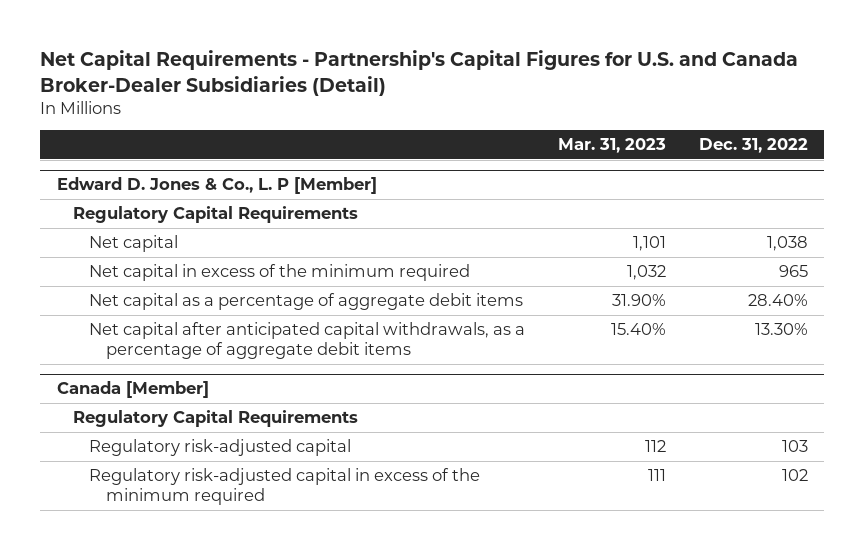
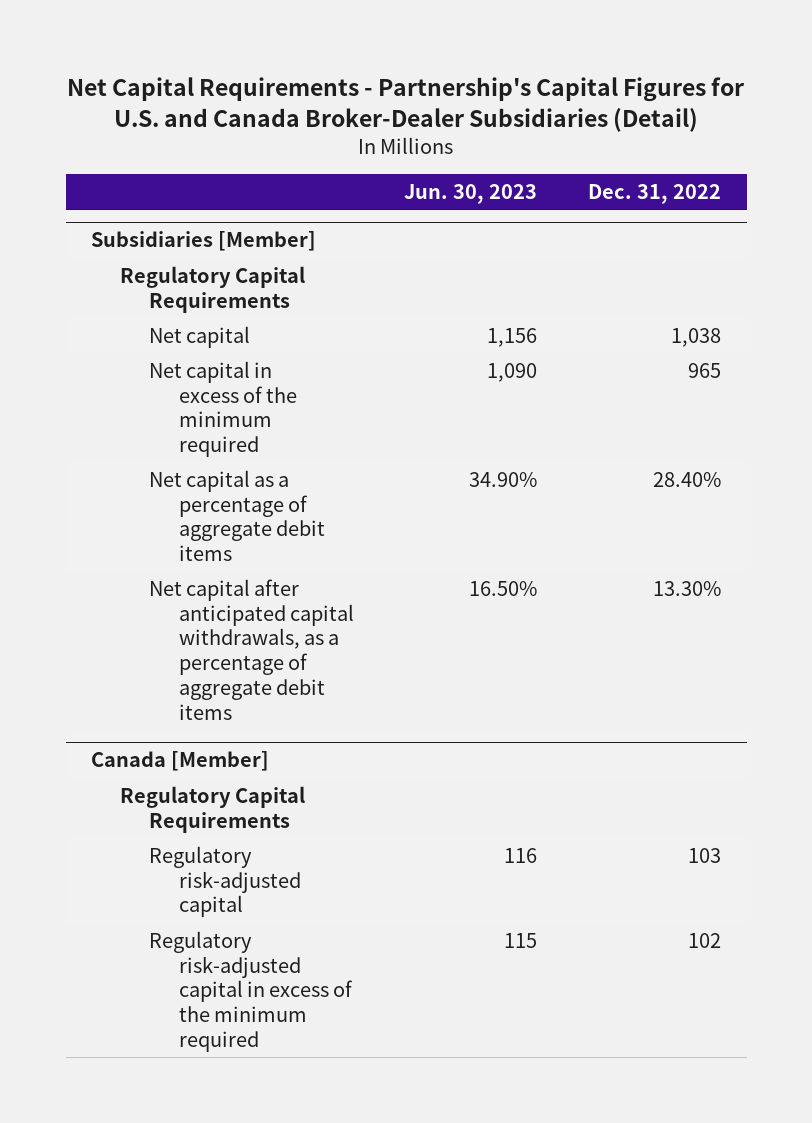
- | Mar. 31, 2023 | Dec. 31, 2022
+ | Jun. 30, 2023 | Dec. 31, 2022
- Edward D. Jones & Co., L. P [Member]
+ Subsidiaries [Member]

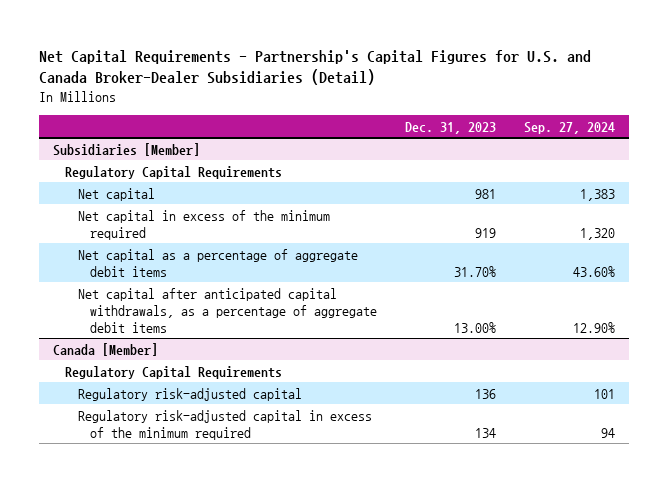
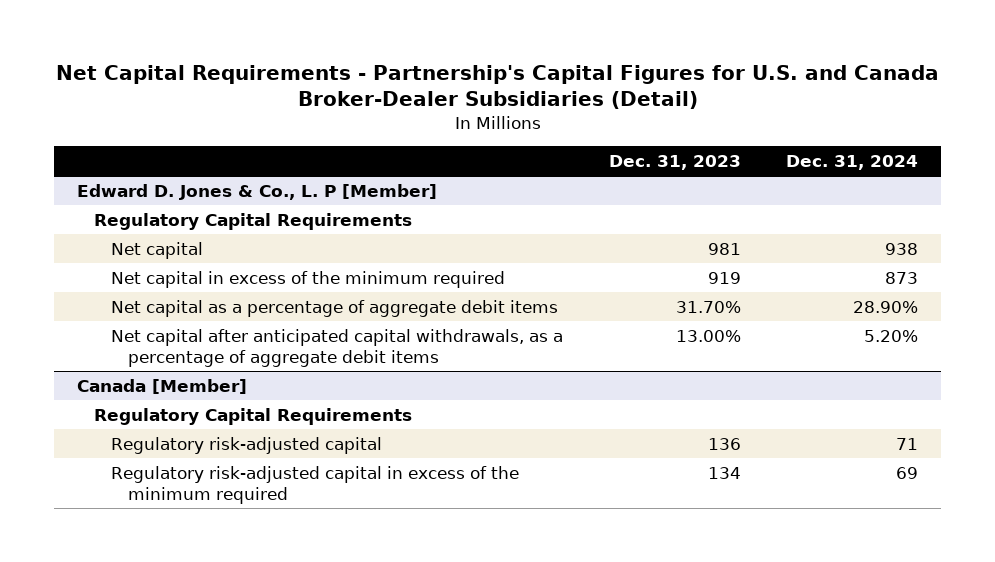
- | Dec. 31, 2023 | Sep. 27, 2024
+ | Dec. 31, 2023 | Dec. 31, 2024
- Subsidiaries [Member]
+ Edward D. Jones & Co., L. P [Member]

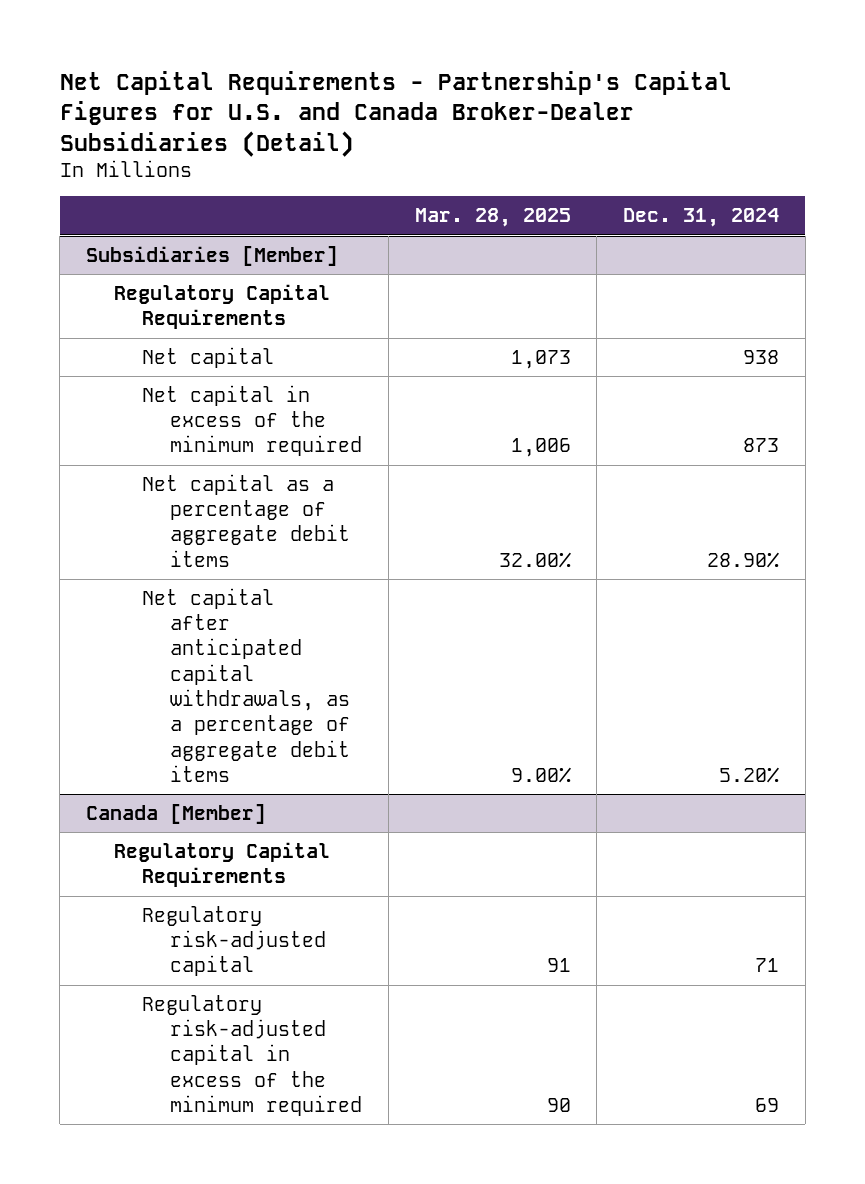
- | Dec. 31, 2023 | Dec. 31, 2024
+ | Mar. 28, 2025 | Dec. 31, 2024
- Edward D. Jones & Co., L. P [Member]
+ Subsidiaries [Member]

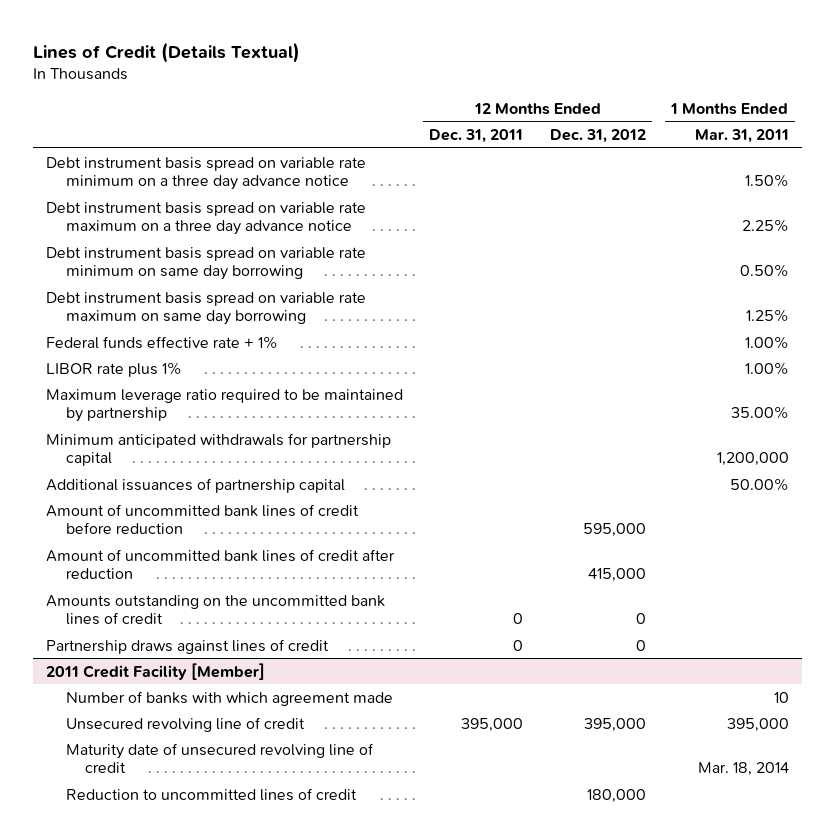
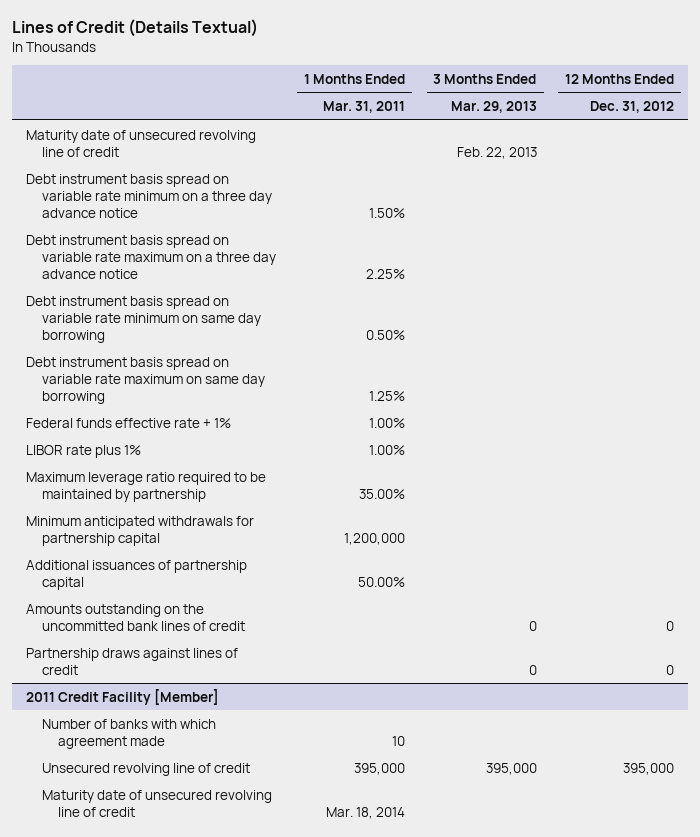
- | 12 Months Ended Dec. 31, 2011 | 12 Months Ended Dec. 31, 2012 | 1 Months Ended Mar. 31, 2011
+ | 1 Months Ended Mar. 31, 2011 | 3 Months Ended Mar. 29, 2013 | 12 Months Ended Dec. 31, 2012
+ Maturity date of unsecured revolving line of credit | | Feb. 22, 2013 |
- Amount of uncommitted bank lines of credit before reduction | | 595,000 |
- Amount of uncommitted bank lines of credit after reduction | | 415,000 |
@ 2011 Credit Facility [Member]
- Reduction to uncommitted lines of credit | | 180,000 |

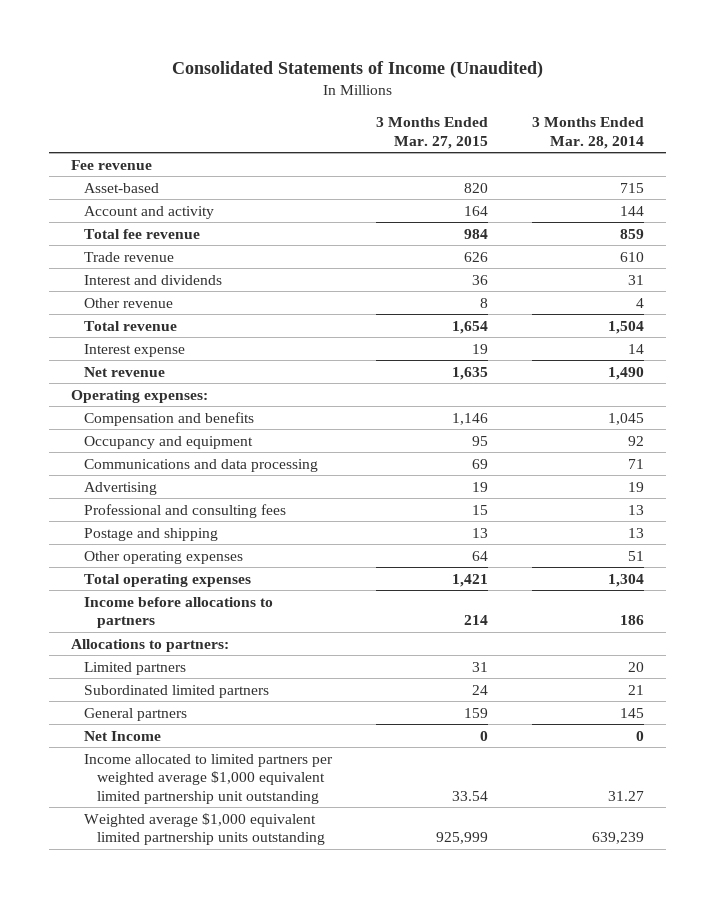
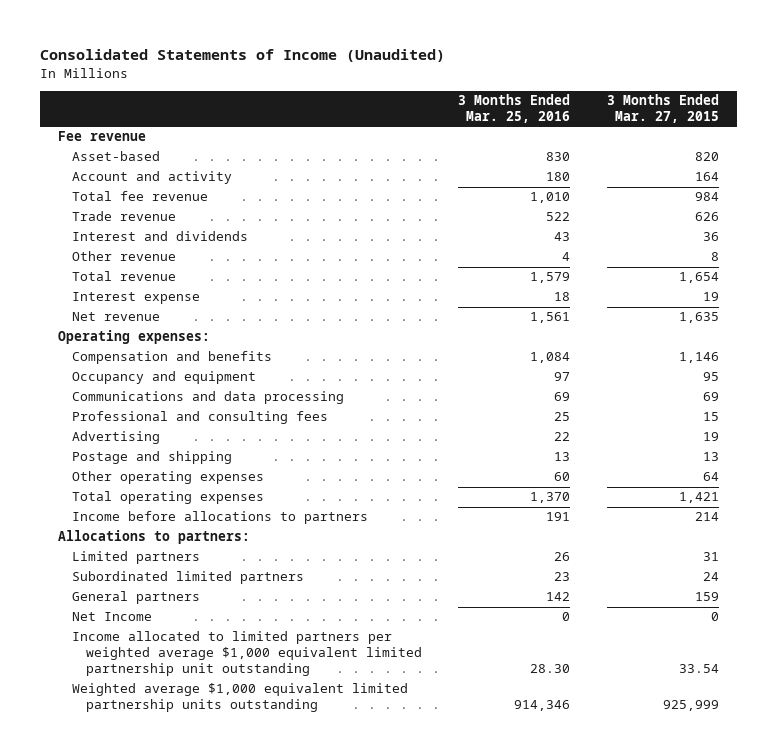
- | 3 Months Ended Mar. 27, 2015 | 3 Months Ended Mar. 28, 2014
+ | 3 Months Ended Mar. 25, 2016 | 3 Months Ended Mar. 27, 2015
moved down: Advertising | 22 | 19

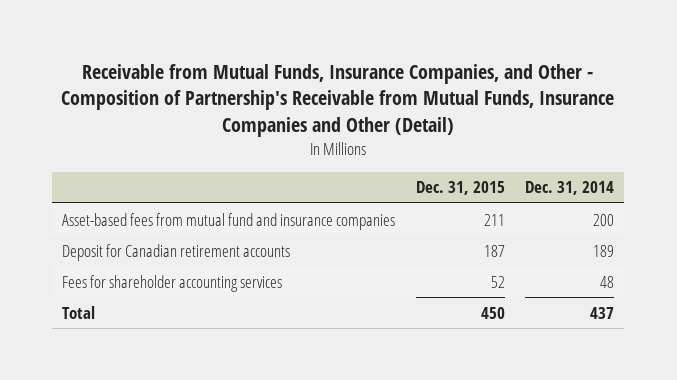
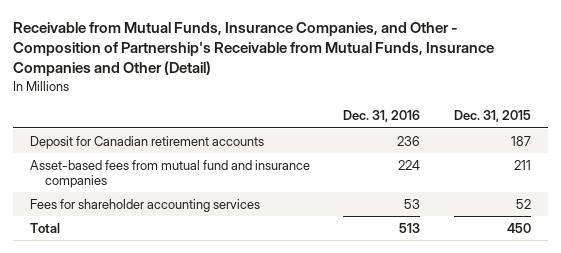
- | Dec. 31, 2015 | Dec. 31, 2014
+ | Dec. 31, 2016 | Dec. 31, 2015
moved down: Asset-based fees from mutual fund and insurance companies | 224 | 211

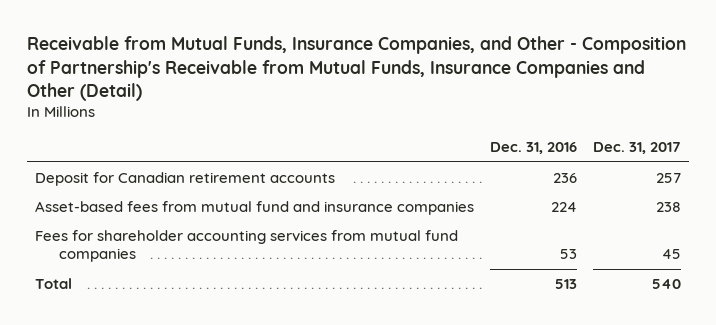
- | Dec. 31, 2016 | Dec. 31, 2015
+ | Dec. 31, 2016 | Dec. 31, 2017
- Fees for shareholder accounting services | 53 | 52
+ Fees for shareholder accounting services from mutual fund companies | 53 | 45

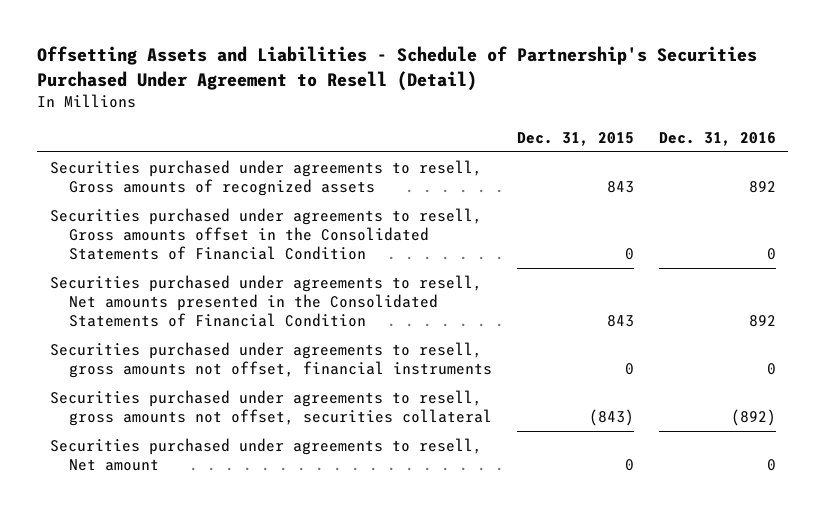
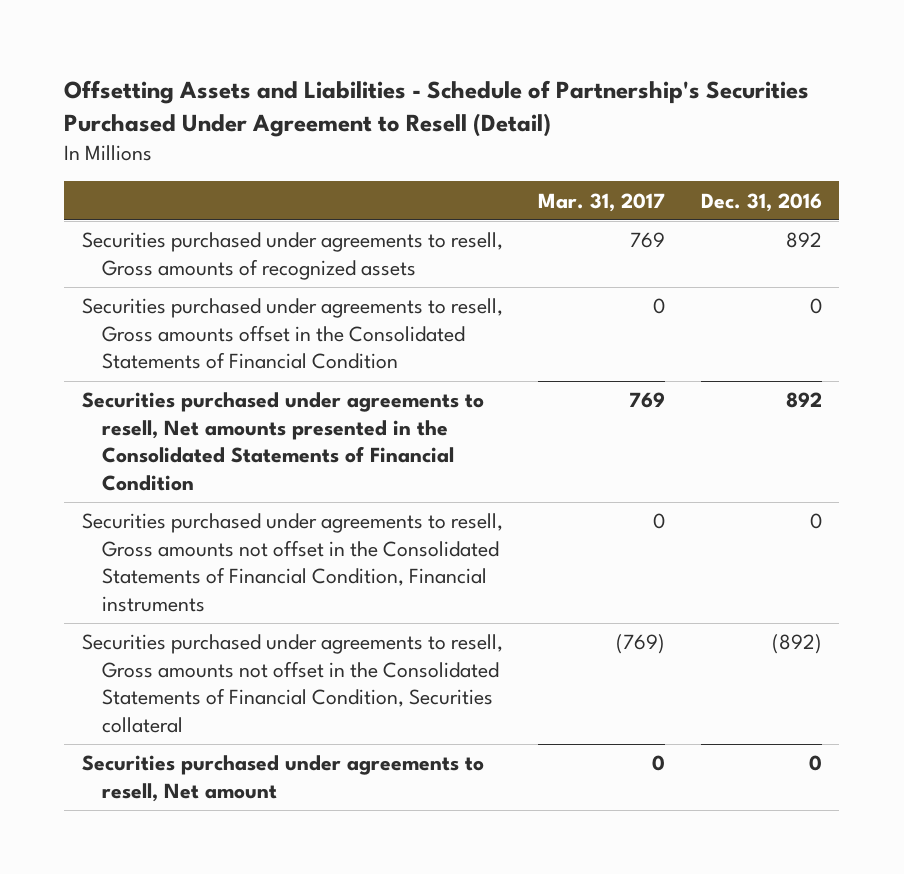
- | Dec. 31, 2015 | Dec. 31, 2016
+ | Mar. 31, 2017 | Dec. 31, 2016
- Securities purchased under agreements to resell, gross amounts not offset, financial instruments | 0 | 0
- Securities purchased under agreements to resell, gross amounts not offset, securities collateral | (843) | (892)
+ Securities purchased under agreements to resell, Gross amounts not offset in the Consolidated Statements of Financial Condition, Financial instruments | 0 | 0
+ Securities purchased under agreements to resell, Gross amounts not offset in the Consolidated Statements of Financial Condition, Securities collateral | (769) | (892)

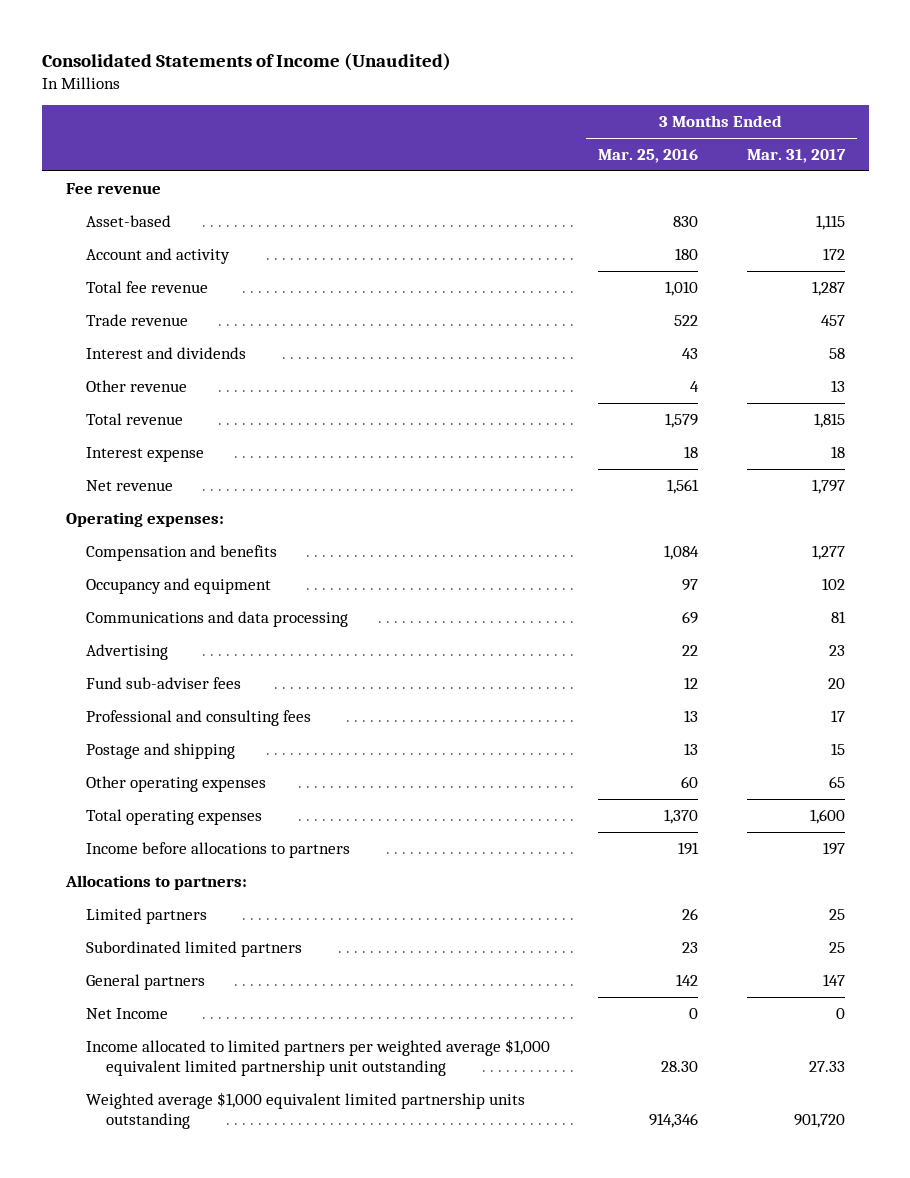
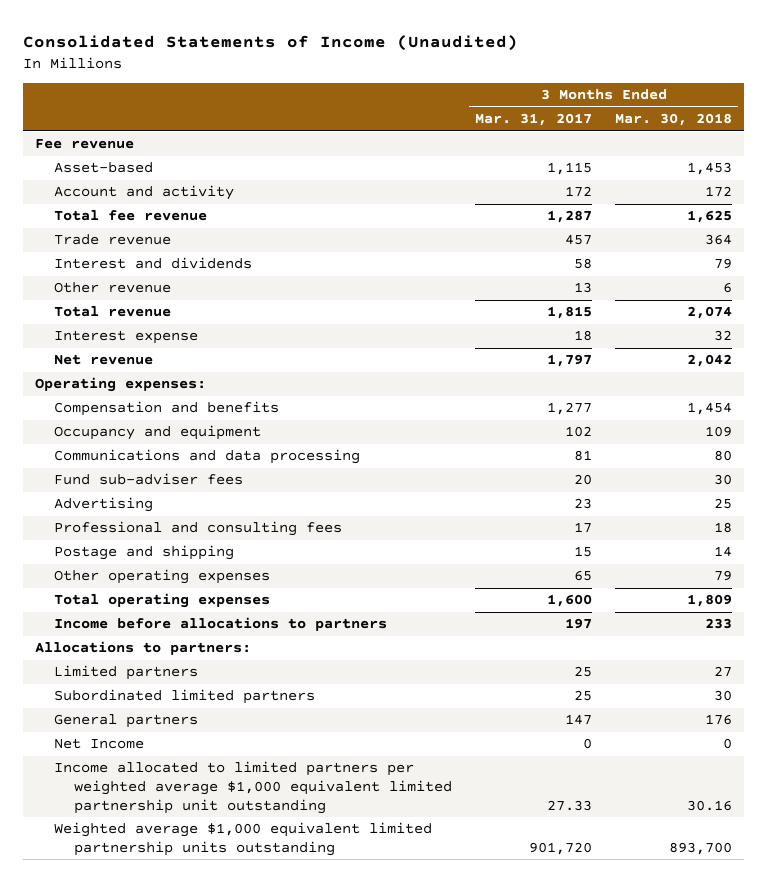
- | 3 Months Ended Mar. 25, 2016 | 3 Months Ended Mar. 31, 2017
+ | 3 Months Ended Mar. 31, 2017 | 3 Months Ended Mar. 30, 2018
moved down: Advertising | 23 | 25

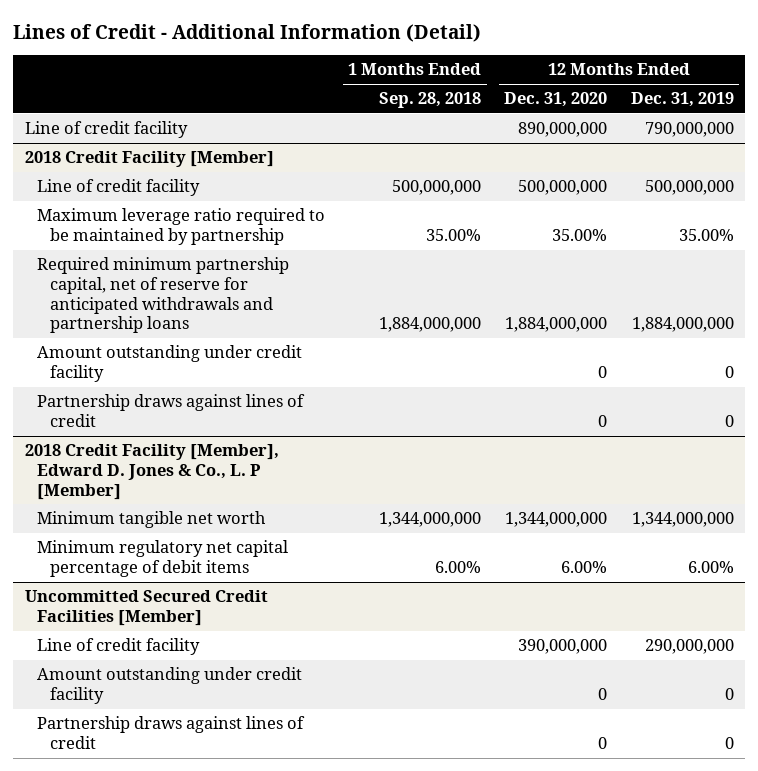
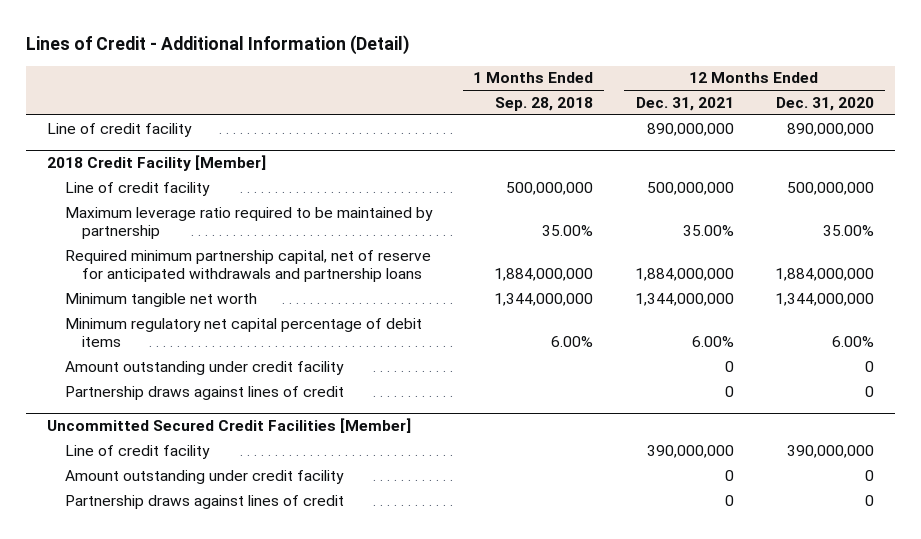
- | 1 Months Ended Sep. 28, 2018 | 12 Months Ended Dec. 31, 2020 | 12 Months Ended Dec. 31, 2019
+ | 1 Months Ended Sep. 28, 2018 | 12 Months Ended Dec. 31, 2021 | 12 Months Ended Dec. 31, 2020
- 2018 Credit Facility [Member], Edward D. Jones & Co., L. P [Member]
@ 2018 Credit Facility [Member]
moved down: Amount outstanding under credit facility | | 0 | 0
moved down: Partnership draws against lines of credit | | 0 | 0

